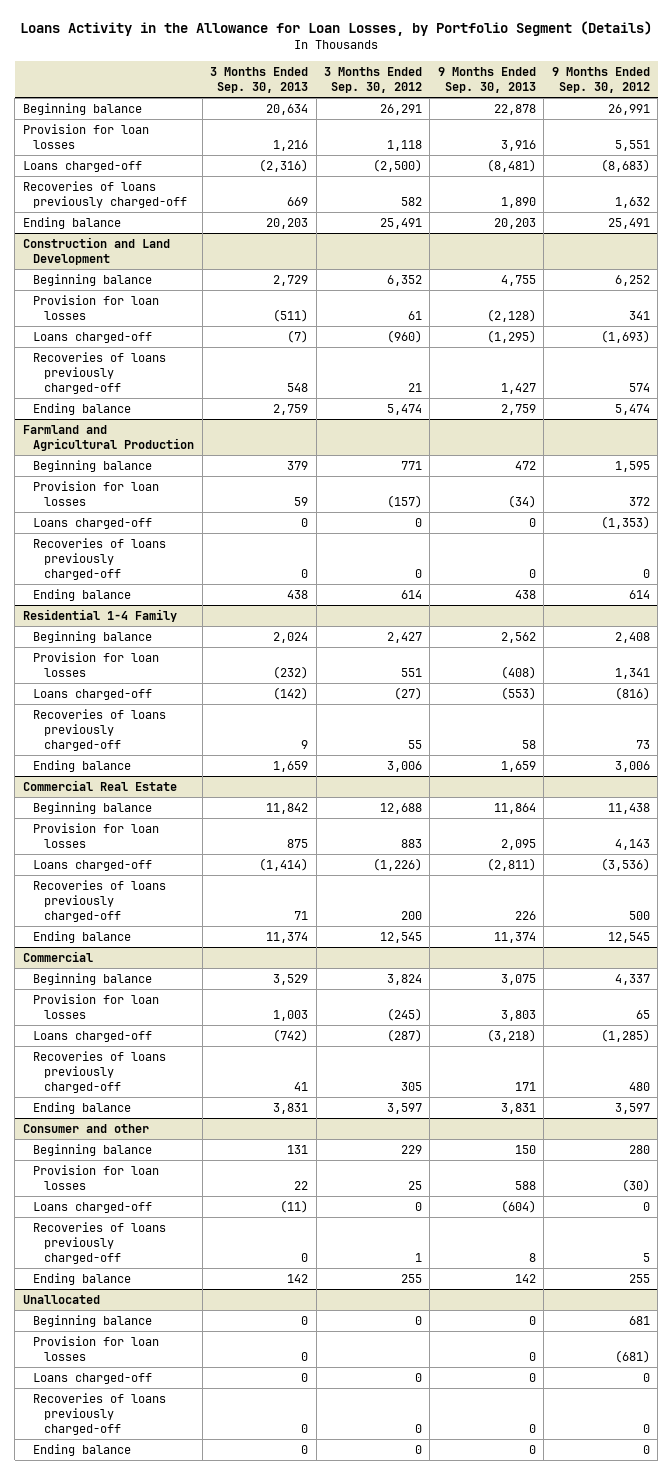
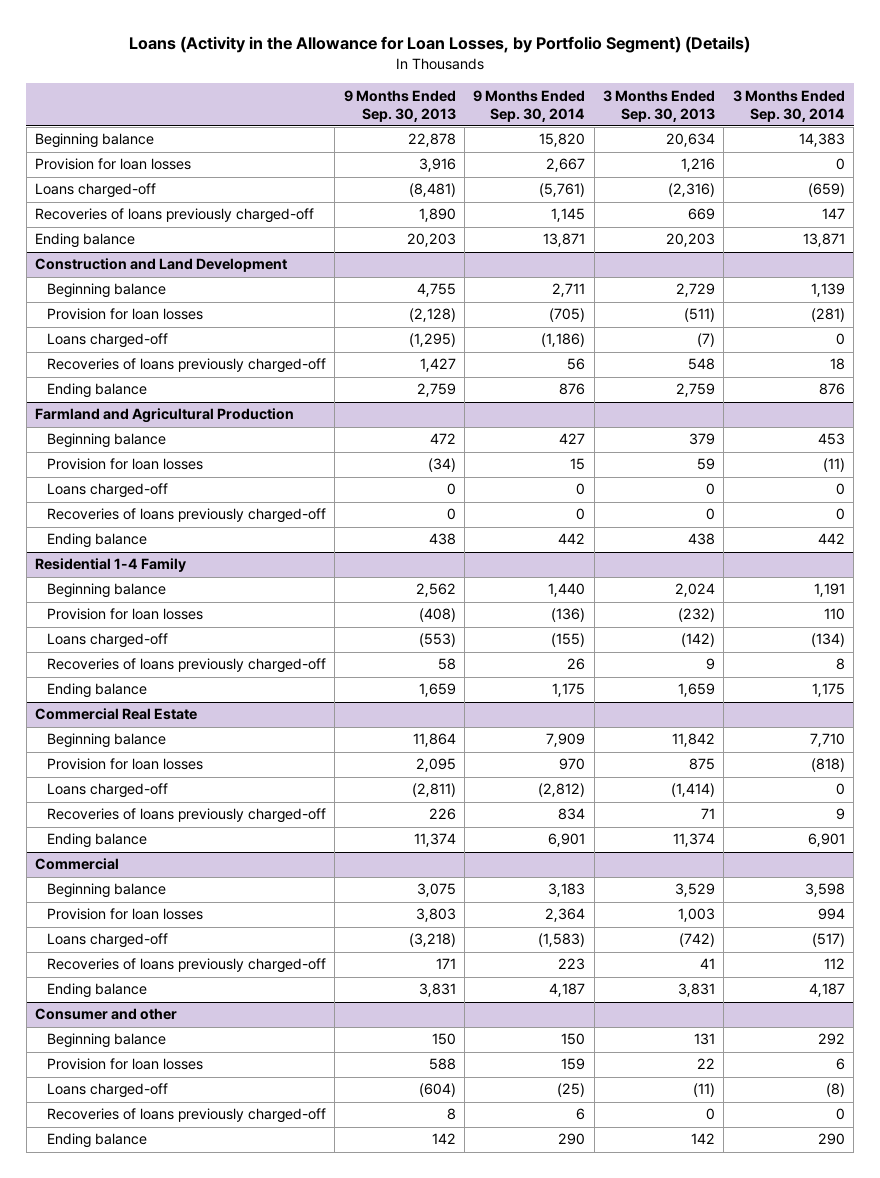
- Loans Activity in the Allowance for Loan Losses, by Portfolio Segment (Details)
+ Loans (Activity in the Allowance for Loan Losses, by Portfolio Segment) (Details)
- | 3 Months Ended Sep. 30, 2013 | 3 Months Ended Sep. 30, 2012 | 9 Months Ended Sep. 30, 2013 | 9 Months Ended Sep. 30, 2012
+ | 9 Months Ended Sep. 30, 2013 | 9 Months Ended Sep. 30, 2014 | 3 Months Ended Sep. 30, 2013 | 3 Months Ended Sep. 30, 2014
- Unallocated
- Beginning balance | 0 | 0 | 0 | 681
- Provision for loan losses | 0 | | 0 | (681)
- Loans charged-off | 0 | 0 | 0 | 0
- Recoveries of loans previously charged-off | 0 | 0 | 0 | 0
- Ending balance | 0 | 0 | 0 | 0

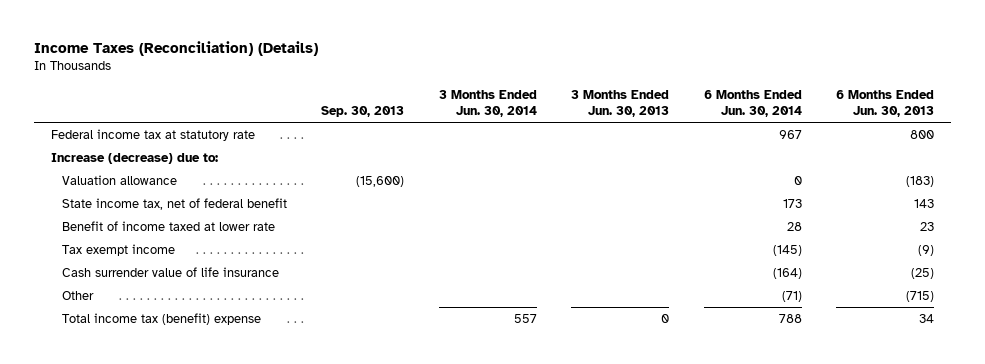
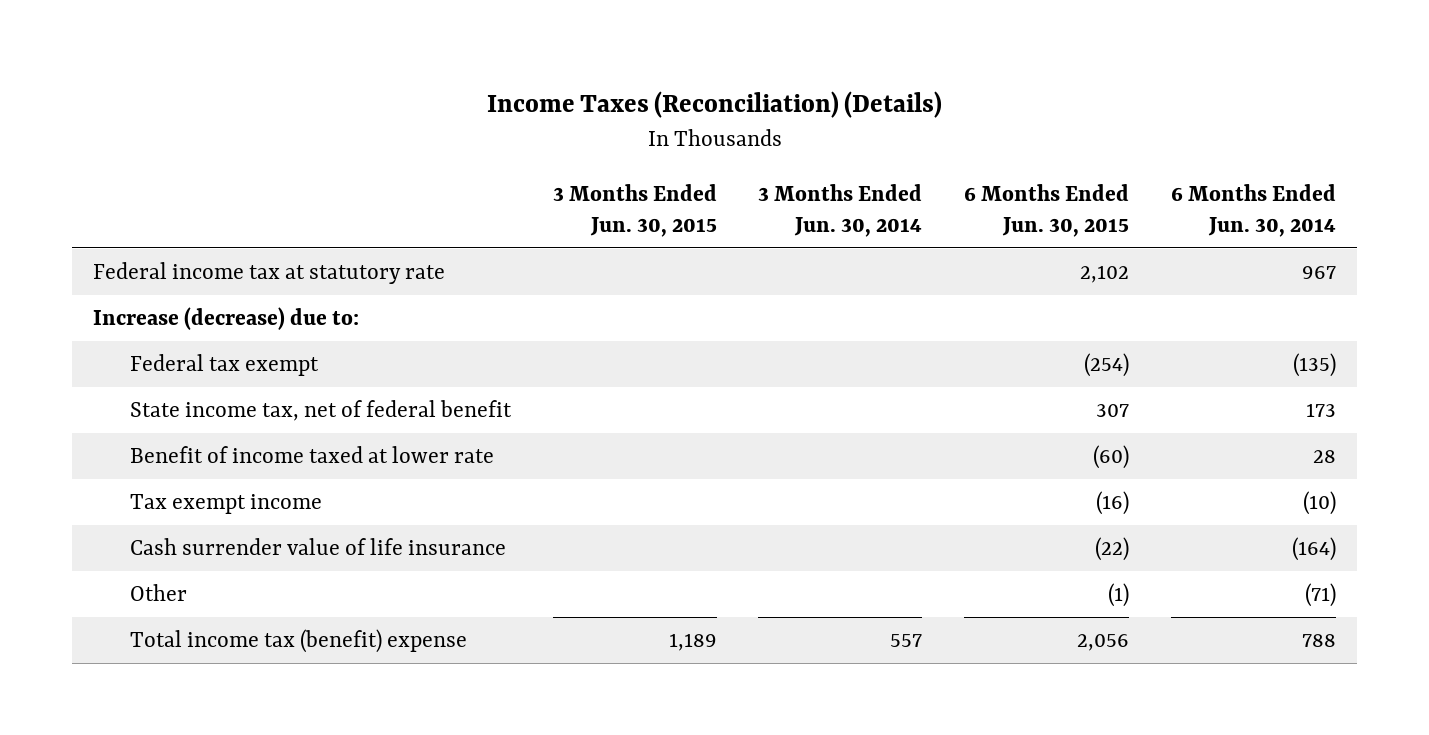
- | Sep. 30, 2013 | 3 Months Ended Jun. 30, 2014 | 3 Months Ended Jun. 30, 2013 | 6 Months Ended Jun. 30, 2014 | 6 Months Ended Jun. 30, 2013
+ | 3 Months Ended Jun. 30, 2015 | 3 Months Ended Jun. 30, 2014 | 6 Months Ended Jun. 30, 2015 | 6 Months Ended Jun. 30, 2014
- Valuation allowance | (15,600) | | | 0 | (183)
+ Federal tax exempt | | | (254) | (135)
- Tax exempt income | | | | (145) | (9)
+ Tax exempt income | | | (16) | (10)

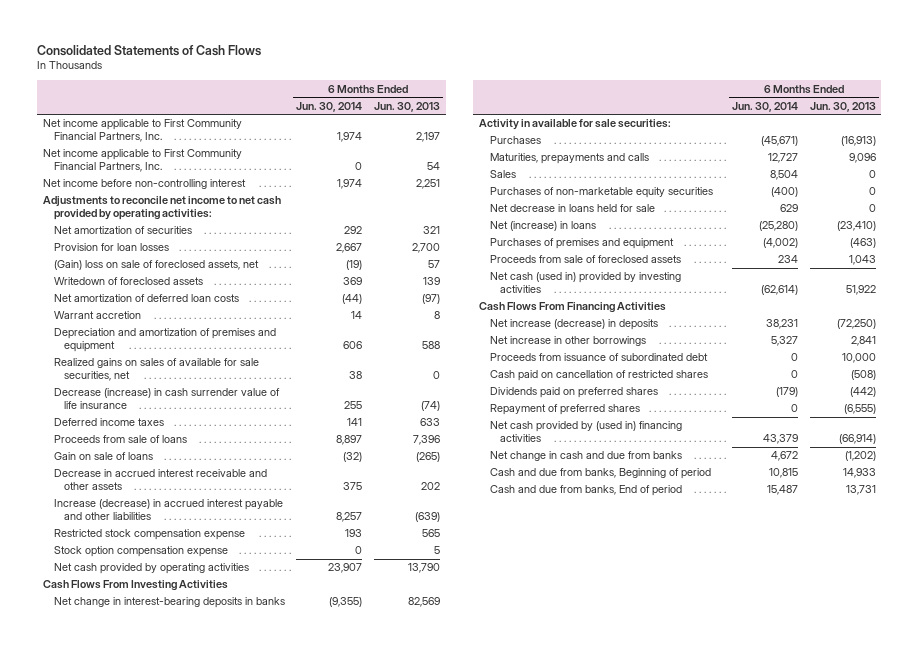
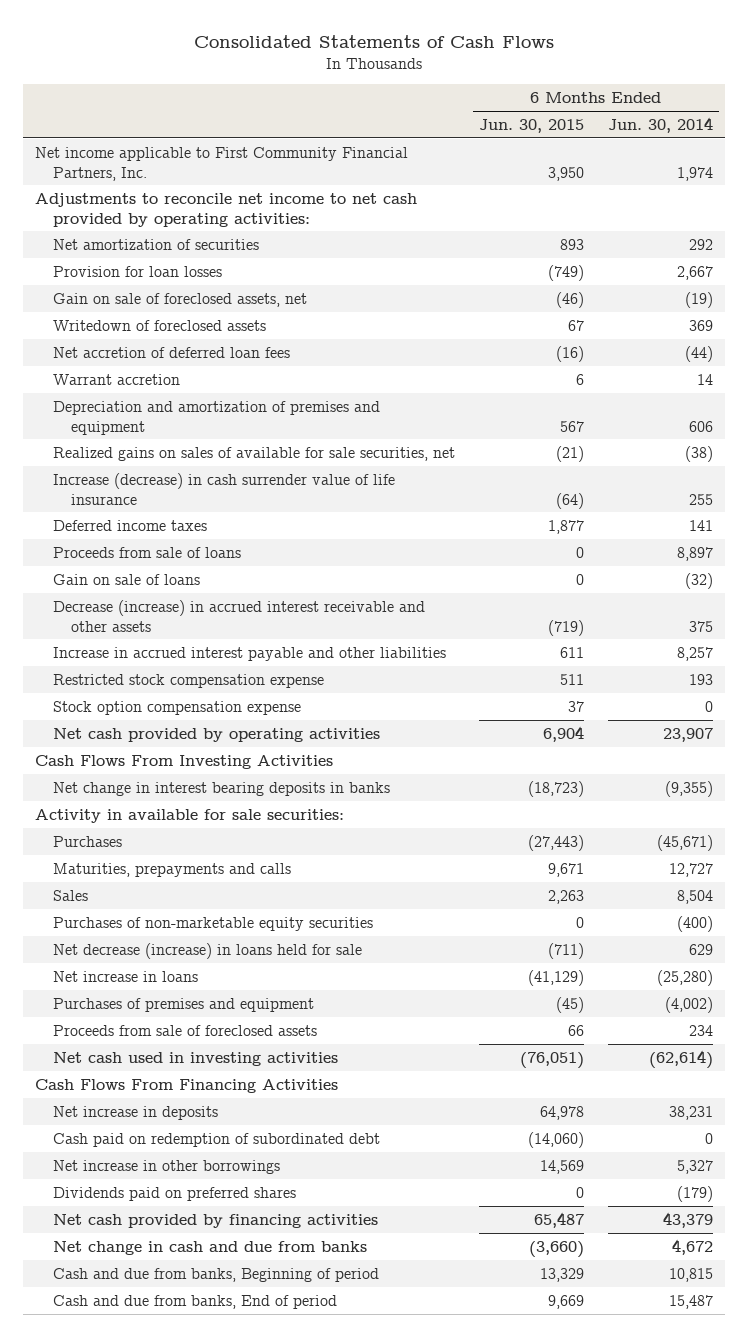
- | 6 Months Ended Jun. 30, 2014 | 6 Months Ended Jun. 30, 2013
+ | 6 Months Ended Jun. 30, 2015 | 6 Months Ended Jun. 30, 2014
- Net income applicable to First Community Financial Partners, Inc. | 0 | 54
- Net income before non-controlling interest | 1,974 | 2,251
- (Gain) loss on sale of foreclosed assets, net | (19) | 57
+ Gain on sale of foreclosed assets, net | (46) | (19)
- Net amortization of deferred loan costs | (44) | (97)
+ Net accretion of deferred loan fees | (16) | (44)
- Realized gains on sales of available for sale securities, net | 38 | 0
- Decrease (increase) in cash surrender value of life insurance | 255 | (74)
+ Realized gains on sales of available for sale securities, net | (21) | (38)
+ Increase (decrease) in cash surrender value of life insurance | (64) | 255
- Decrease in accrued interest receivable and other assets | 375 | 202
- Increase (decrease) in accrued interest payable and other liabilities | 8,257 | (639)
+ Decrease (increase) in accrued interest receivable and other assets | (719) | 375
+ Increase in accrued interest payable and other liabilities | 611 | 8,257
- Net change in interest-bearing deposits in banks | (9,355) | 82,569
+ Net change in interest bearing deposits in banks | (18,723) | (9,355)
- Net decrease in loans held for sale | 629 | 0
- Net (increase) in loans | (25,280) | (23,410)
+ Net decrease (increase) in loans held for sale | (711) | 629
+ Net increase in loans | (41,129) | (25,280)
- Net cash (used in) provided by investing activities | (62,614) | 51,922
+ Net cash used in investing activities | (76,051) | (62,614)
- Net increase (decrease) in deposits | 38,231 | (72,250)
+ Net increase in deposits | 64,978 | 38,231
+ Cash paid on redemption of subordinated debt | (14,060) | 0
- Proceeds from issuance of subordinated debt | 0 | 10,000
- Cash paid on cancellation of restricted shares | 0 | (508)
- Repayment of preferred shares | 0 | (6,555)
- Net cash provided by (used in) financing activities | 43,379 | (66,914)
+ Net cash provided by financing activities | 65,487 | 43,379

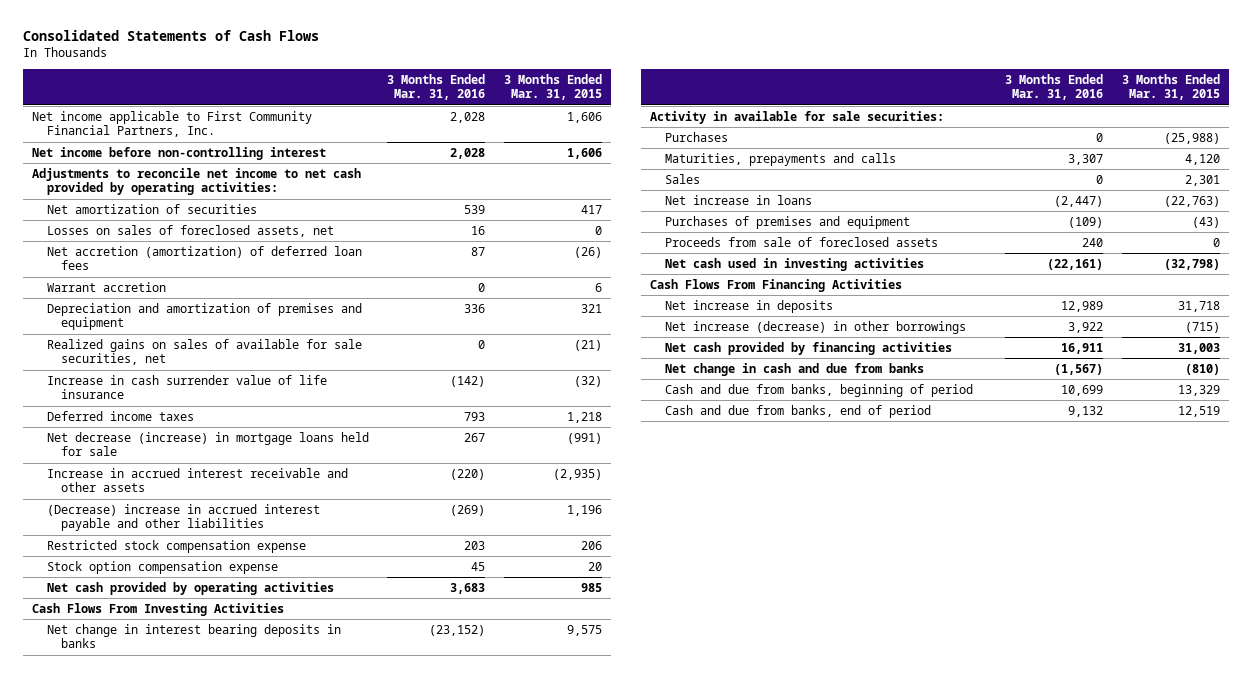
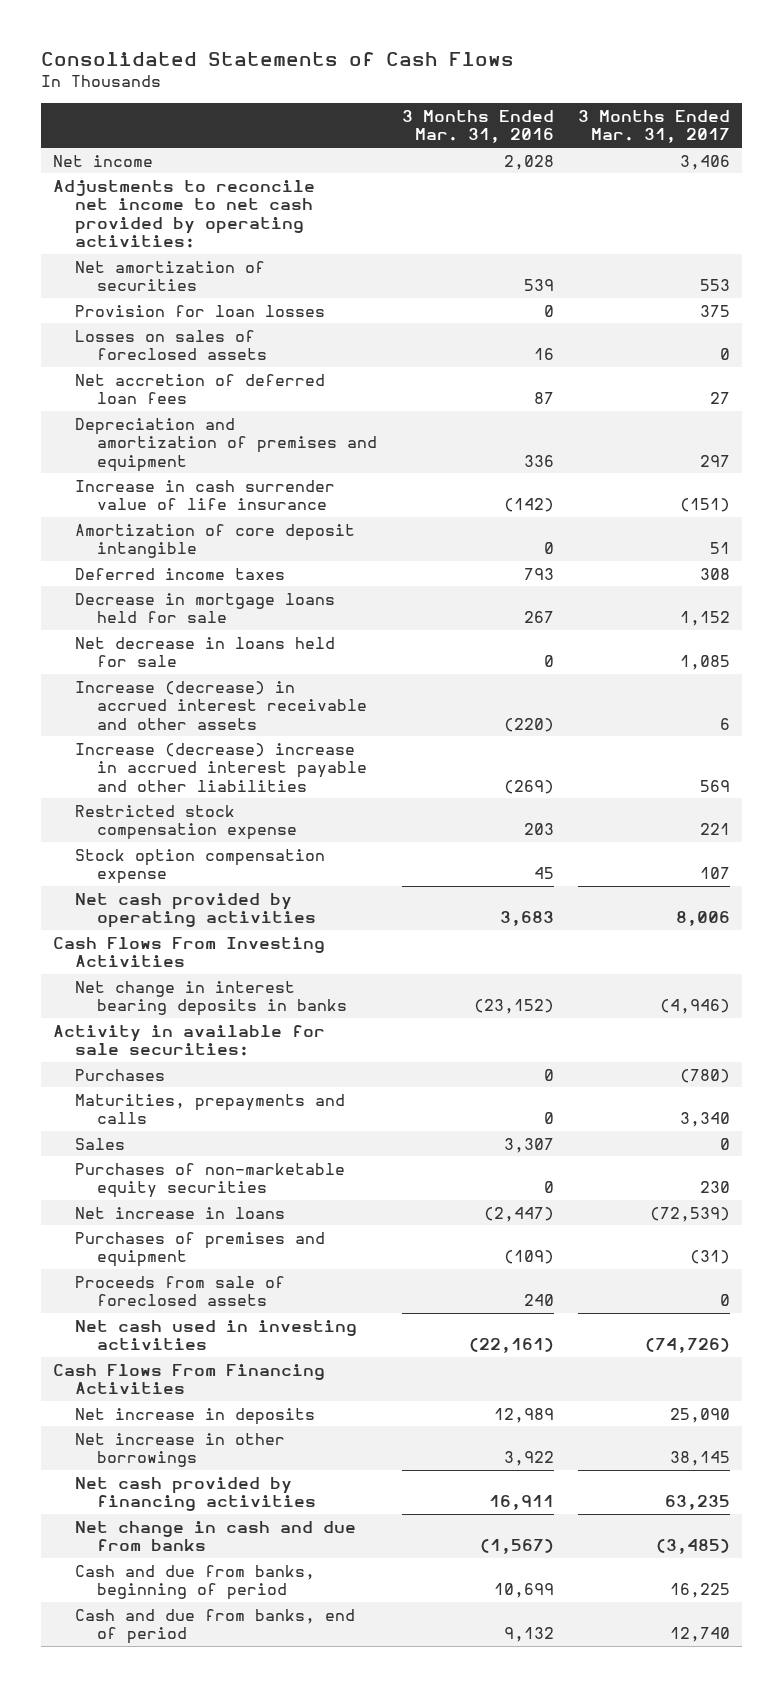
- | 3 Months Ended Mar. 31, 2016 | 3 Months Ended Mar. 31, 2015
+ | 3 Months Ended Mar. 31, 2016 | 3 Months Ended Mar. 31, 2017
- Net income applicable to First Community Financial Partners, Inc. | 2,028 | 1,606
- Net income before non-controlling interest | 2,028 | 1,606
+ Net income | 2,028 | 3,406
- Losses on sales of foreclosed assets, net | 16 | 0
- Net accretion (amortization) of deferred loan fees | 87 | (26)
- Warrant accretion | 0 | 6
+ Provision for loan losses | 0 | 375
+ Losses on sales of foreclosed assets | 16 | 0
+ Net accretion of deferred loan fees | 87 | 27
- Realized gains on sales of available for sale securities, net | 0 | (21)
+ Amortization of core deposit intangible | 0 | 51
- Net decrease (increase) in mortgage loans held for sale | 267 | (991)
- Increase in accrued interest receivable and other assets | (220) | (2,935)
- (Decrease) increase in accrued interest payable and other liabilities | (269) | 1,196
+ Decrease in mortgage loans held for sale | 267 | 1,152
+ Net decrease in loans held for sale | 0 | 1,085
+ Increase (decrease) in accrued interest receivable and other assets | (220) | 6
+ Increase (decrease) increase in accrued interest payable and other liabilities | (269) | 569
- Maturities, prepayments and calls | 3,307 | 4,120
- Sales | 0 | 2,301
+ Maturities, prepayments and calls | 0 | 3,340
+ Sales | 3,307 | 0
+ Purchases of non-marketable equity securities | 0 | 230
- Net increase (decrease) in other borrowings | 3,922 | (715)
+ Net increase in other borrowings | 3,922 | 38,145

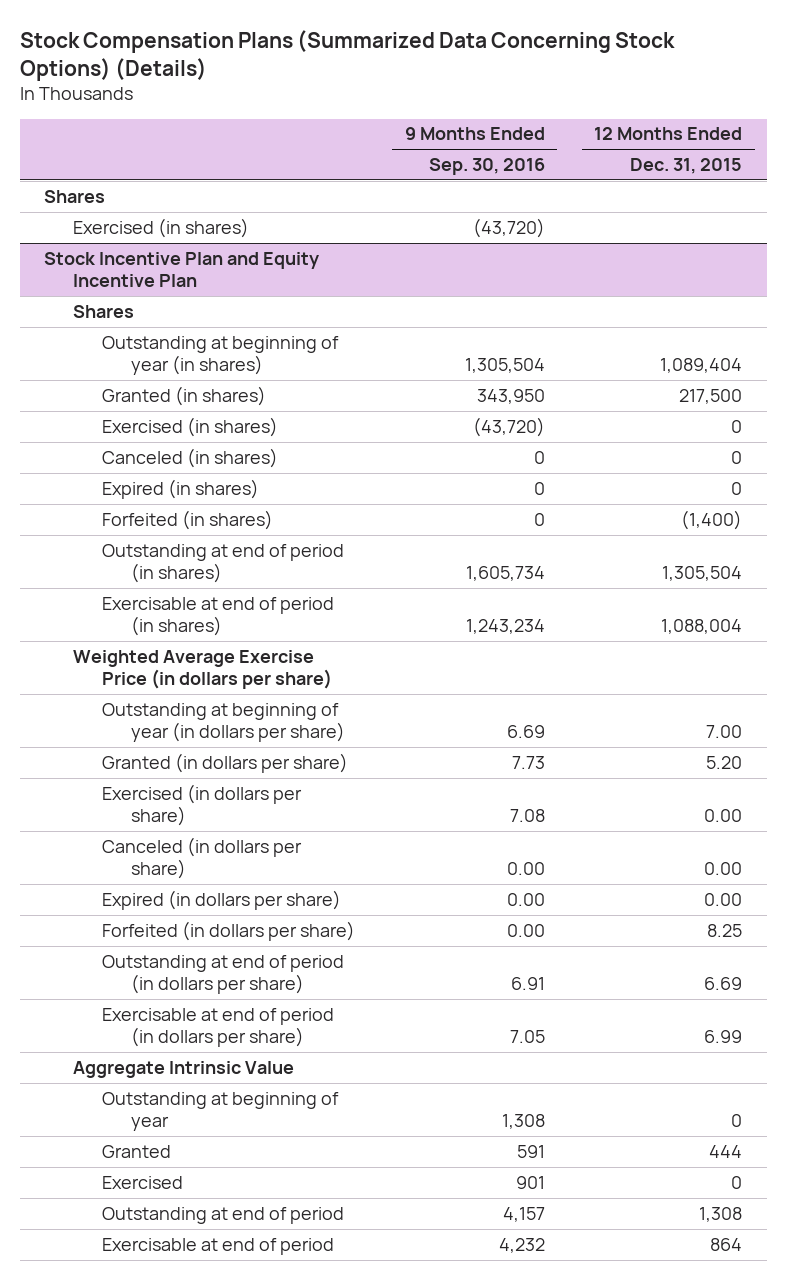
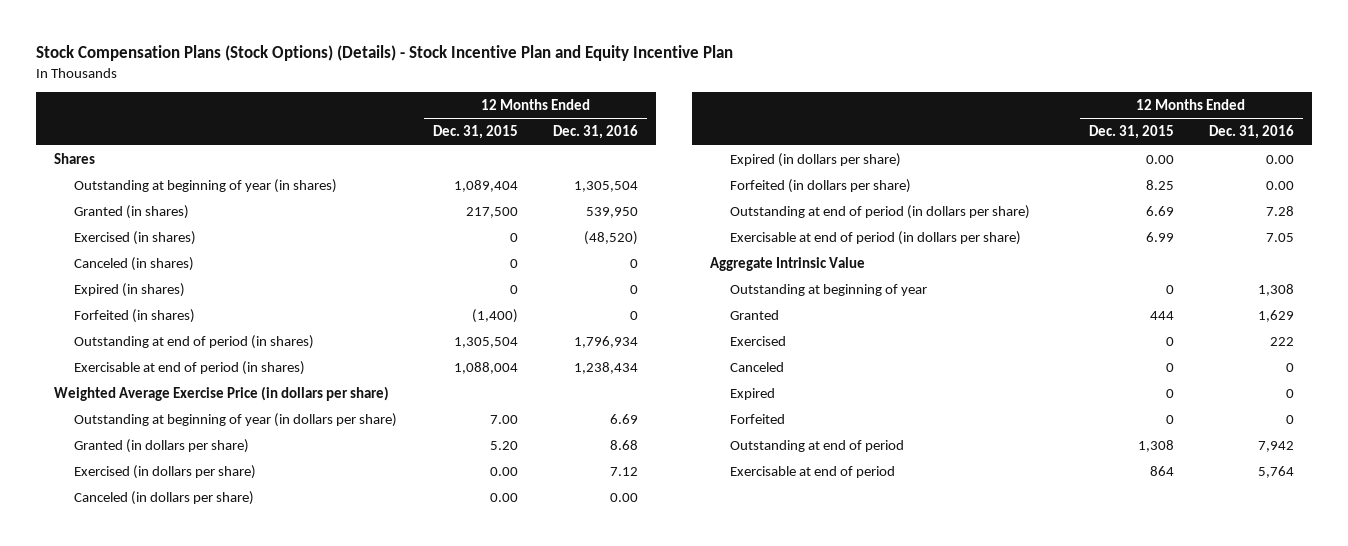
- Stock Compensation Plans (Summarized Data Concerning Stock Options) (Details)
+ Stock Compensation Plans (Stock Options) (Details) - Stock Incentive Plan and Equity Incentive Plan
- | 9 Months Ended Sep. 30, 2016 | 12 Months Ended Dec. 31, 2015
+ | 12 Months Ended Dec. 31, 2015 | 12 Months Ended Dec. 31, 2016
- Exercised (in shares) | (43,720) |
- Stock Incentive Plan and Equity Incentive Plan
- Shares
+ Canceled | 0 | 0
+ Expired | 0 | 0
+ Forfeited | 0 | 0

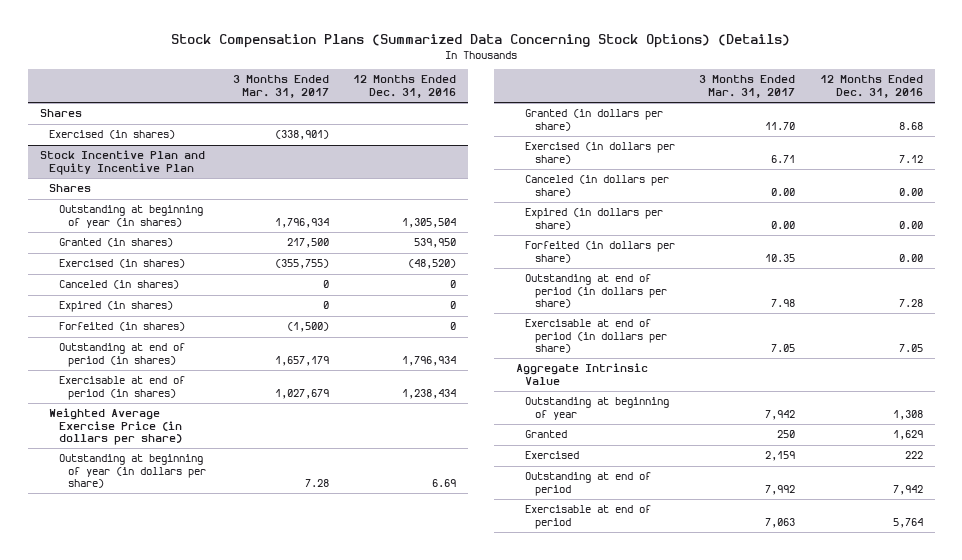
- Stock Compensation Plans (Stock Options) (Details) - Stock Incentive Plan and Equity Incentive Plan
+ Stock Compensation Plans (Summarized Data Concerning Stock Options) (Details)
- | 12 Months Ended Dec. 31, 2015 | 12 Months Ended Dec. 31, 2016
+ | 3 Months Ended Mar. 31, 2017 | 12 Months Ended Dec. 31, 2016
+ Exercised (in shares) | (338,901) |
+ Stock Incentive Plan and Equity Incentive Plan
+ Shares
- Canceled | 0 | 0
- Expired | 0 | 0
- Forfeited | 0 | 0

